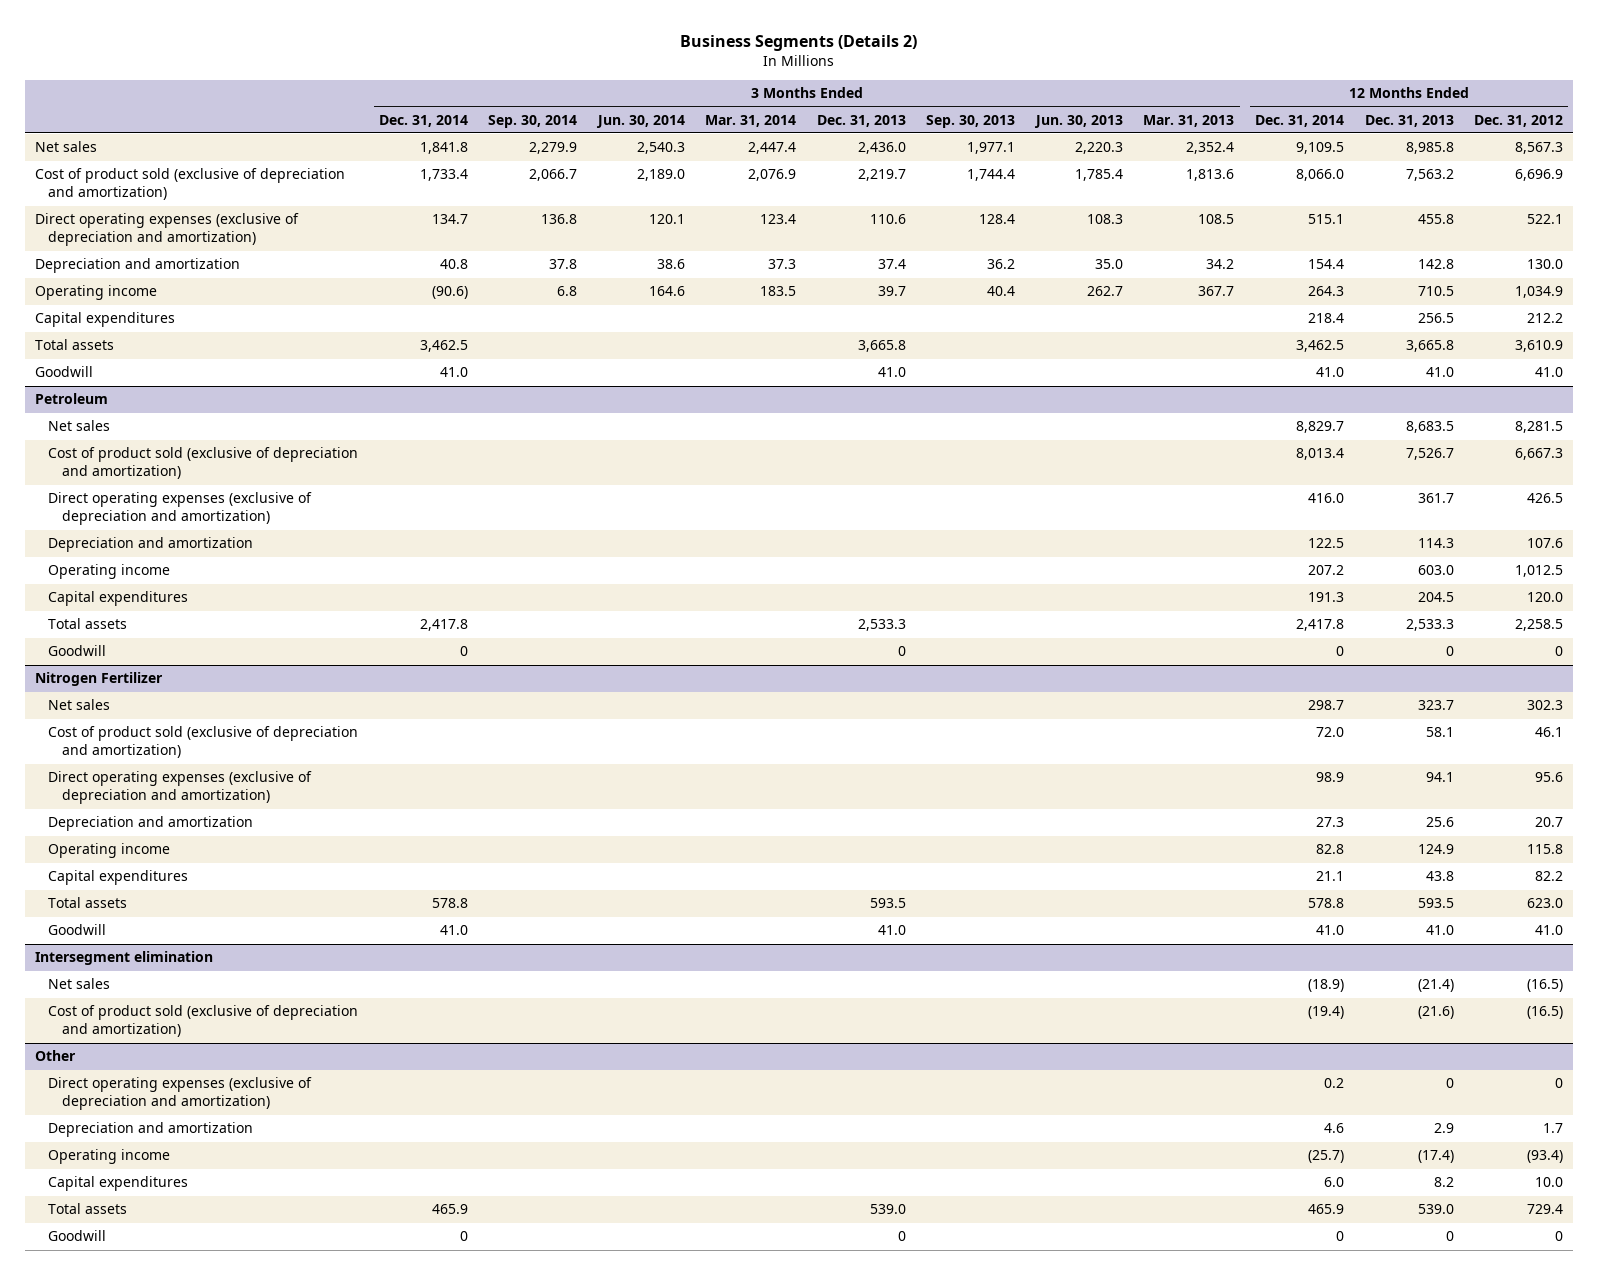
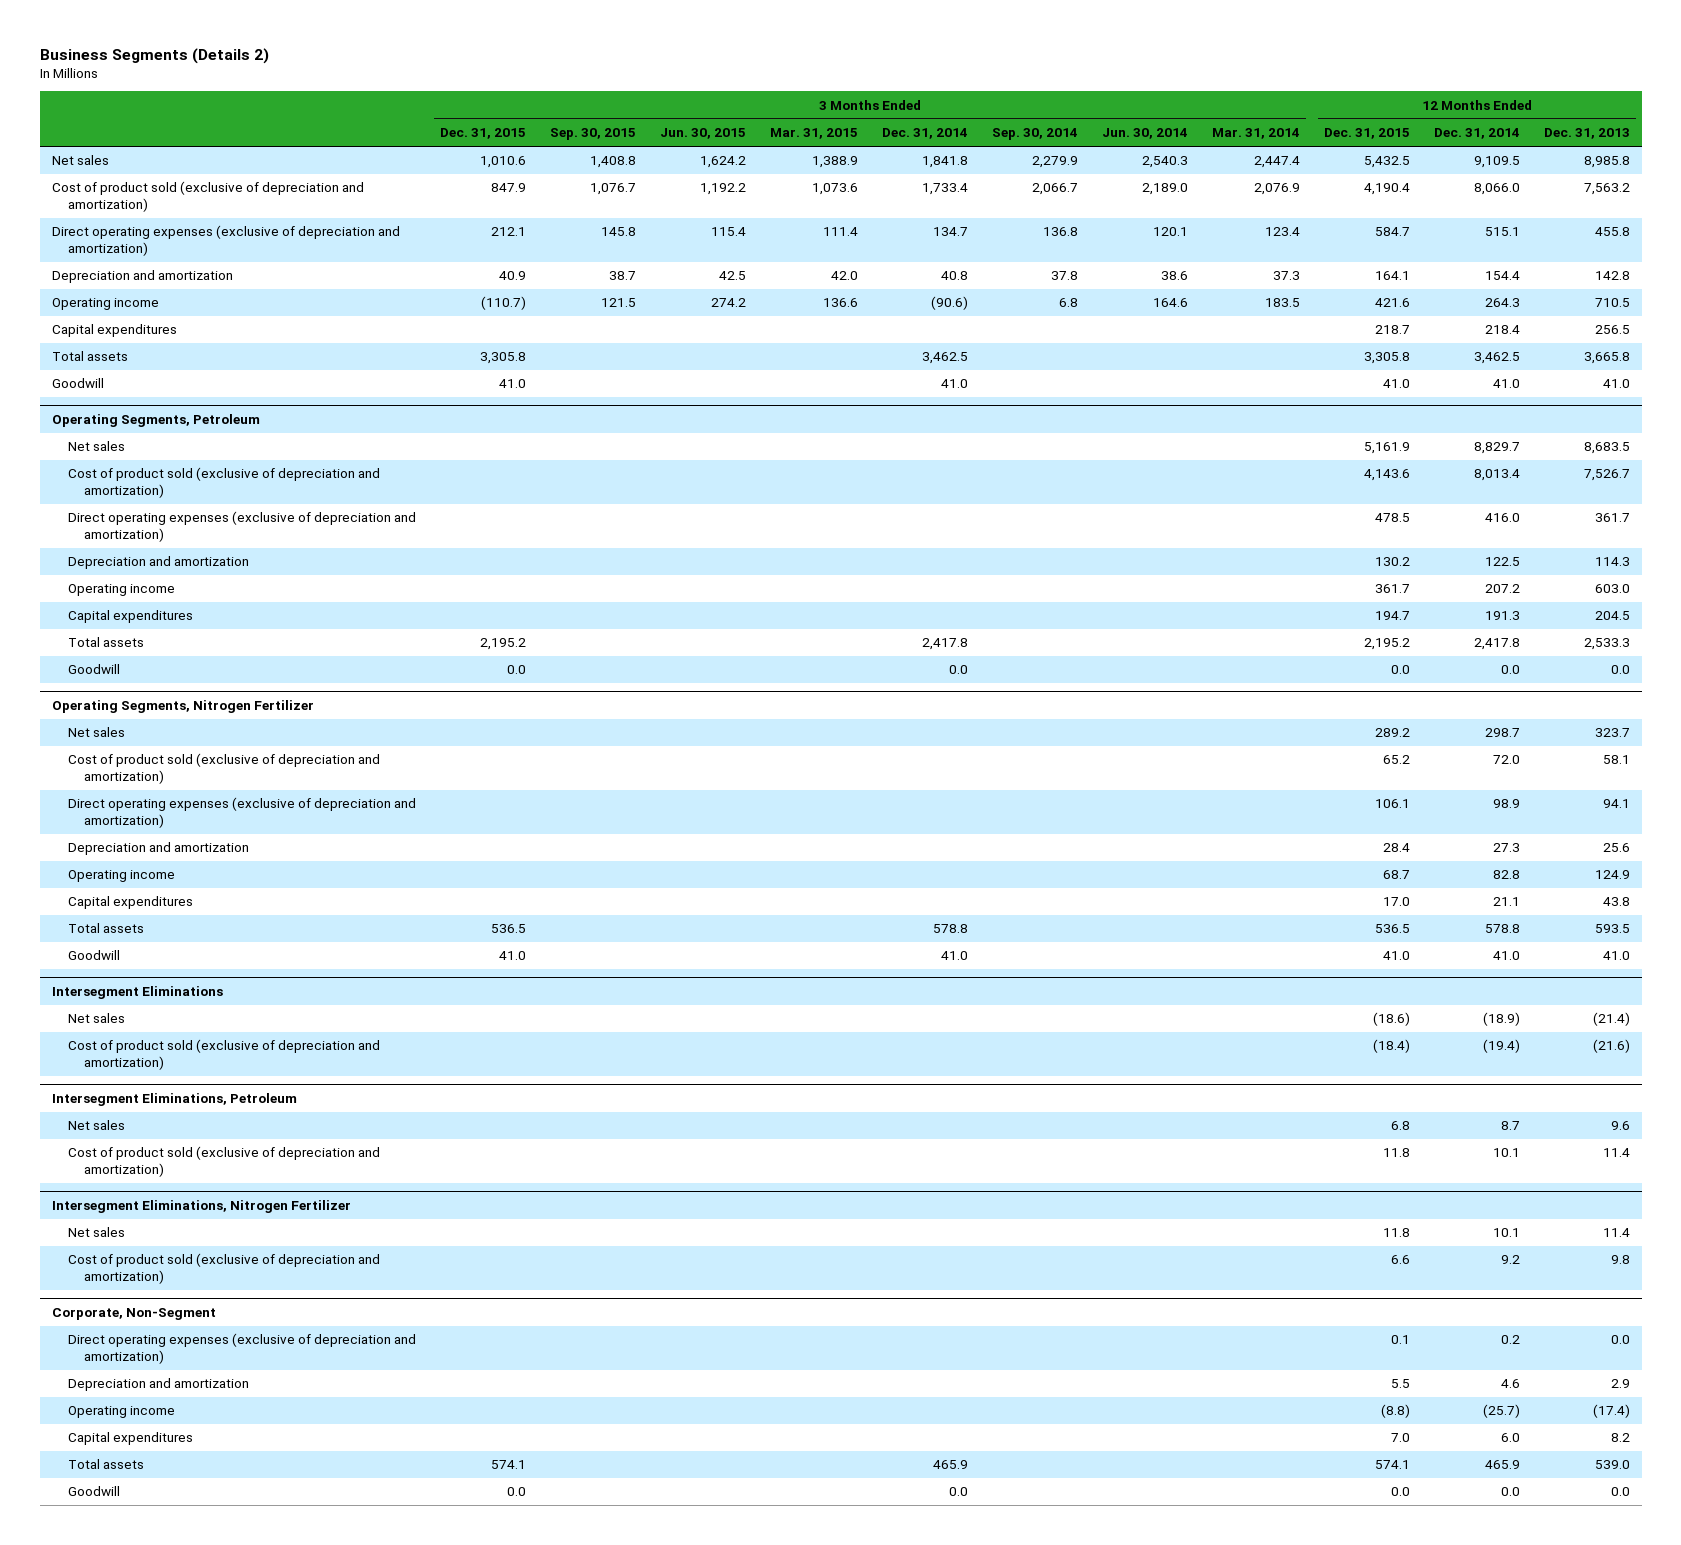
- | 3 Months Ended Dec. 31, 2014 | 3 Months Ended Sep. 30, 2014 | 3 Months Ended Jun. 30, 2014 | 3 Months Ended Mar. 31, 2014 | 3 Months Ended Dec. 31, 2013 | 3 Months Ended Sep. 30, 2013 | 3 Months Ended Jun. 30, 2013 | 3 Months Ended Mar. 31, 2013 | 12 Months Ended Dec. 31, 2014 | 12 Months Ended Dec. 31, 2013 | 12 Months Ended Dec. 31, 2012
+ | 3 Months Ended Dec. 31, 2015 | 3 Months Ended Sep. 30, 2015 | 3 Months Ended Jun. 30, 2015 | 3 Months Ended Mar. 31, 2015 | 3 Months Ended Dec. 31, 2014 | 3 Months Ended Sep. 30, 2014 | 3 Months Ended Jun. 30, 2014 | 3 Months Ended Mar. 31, 2014 | 12 Months Ended Dec. 31, 2015 | 12 Months Ended Dec. 31, 2014 | 12 Months Ended Dec. 31, 2013
- Petroleum
+ Operating Segments, Petroleum
- Goodwill | 0 | | | | 0 | | | | 0 | 0 | 0
- Nitrogen Fertilizer
+ Goodwill | 0.0 | | | | 0.0 | | | | 0.0 | 0.0 | 0.0
+ Operating Segments, Nitrogen Fertilizer
- Intersegment elimination
+ Intersegment Eliminations
- Other
- Direct operating expenses (exclusive of depreciation and amortization) | | | | | | | | | 0.2 | 0 | 0
+ Intersegment Eliminations, Petroleum
+ Net sales | | | | | | | | | 6.8 | 8.7 | 9.6
+ Cost of product sold (exclusive of depreciation and amortization) | | | | | | | | | 11.8 | 10.1 | 11.4
+ Intersegment Eliminations, Nitrogen Fertilizer
+ Net sales | | | | | | | | | 11.8 | 10.1 | 11.4
+ Cost of product sold (exclusive of depreciation and amortization) | | | | | | | | | 6.6 | 9.2 | 9.8
+ Corporate, Non-Segment
+ Direct operating expenses (exclusive of depreciation and amortization) | | | | | | | | | 0.1 | 0.2 | 0.0
- Goodwill | 0 | | | | 0 | | | | 0 | 0 | 0
+ Goodwill | 0.0 | | | | 0.0 | | | | 0.0 | 0.0 | 0.0

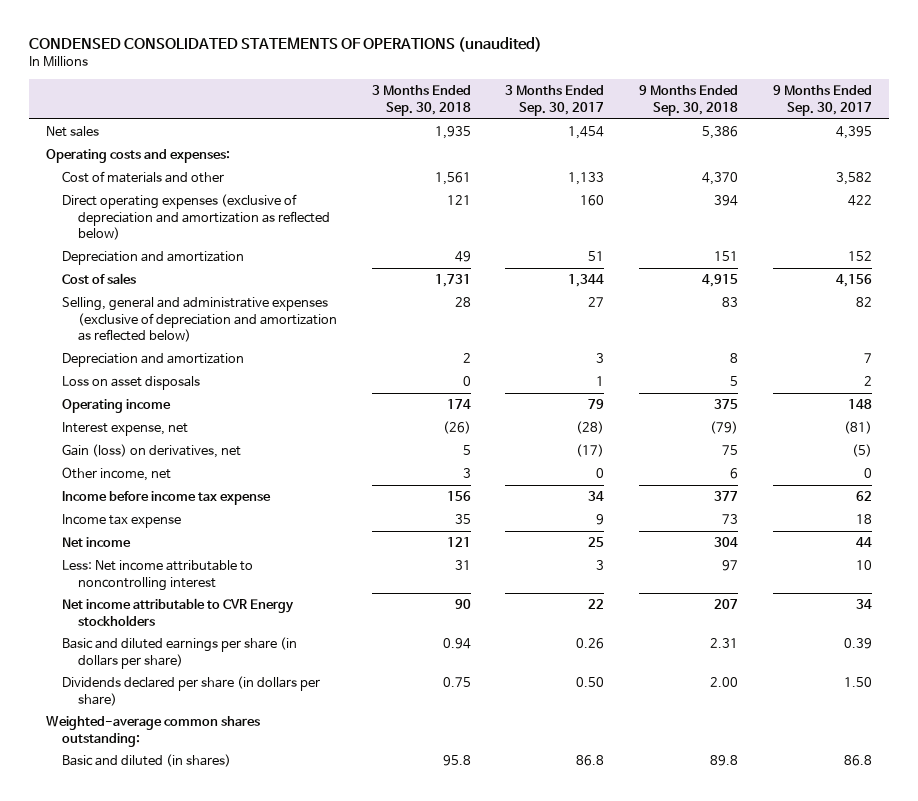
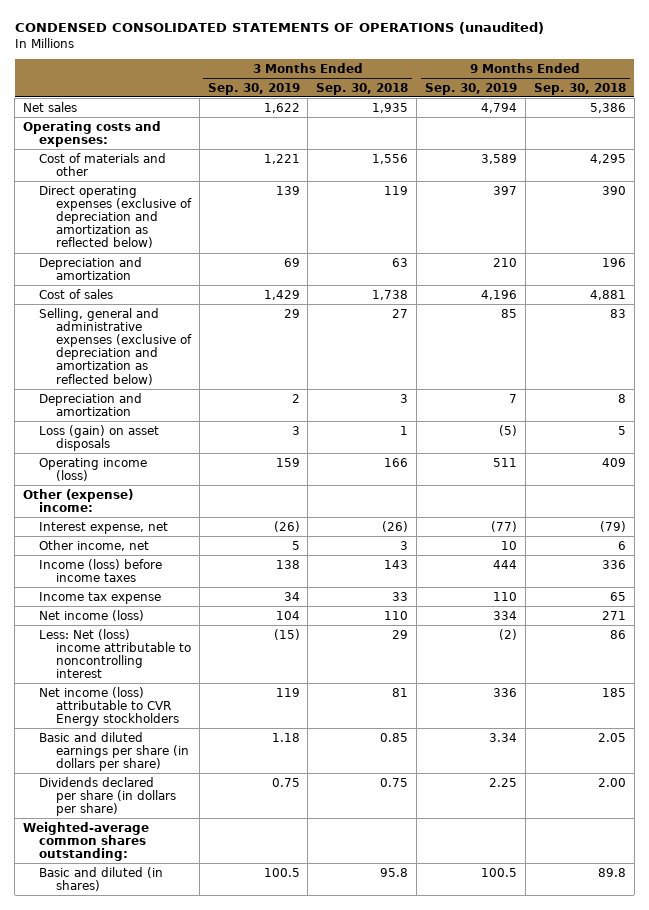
- | 3 Months Ended Sep. 30, 2018 | 3 Months Ended Sep. 30, 2017 | 9 Months Ended Sep. 30, 2018 | 9 Months Ended Sep. 30, 2017
+ | 3 Months Ended Sep. 30, 2019 | 3 Months Ended Sep. 30, 2018 | 9 Months Ended Sep. 30, 2019 | 9 Months Ended Sep. 30, 2018
- Cost of materials and other | 1,561 | 1,133 | 4,370 | 3,582
- Direct operating expenses (exclusive of depreciation and amortization as reflected below) | 121 | 160 | 394 | 422
- Depreciation and amortization | 49 | 51 | 151 | 152
- Cost of sales | 1,731 | 1,344 | 4,915 | 4,156
- Selling, general and administrative expenses (exclusive of depreciation and amortization as reflected below) | 28 | 27 | 83 | 82
- Depreciation and amortization | 2 | 3 | 8 | 7
- Loss on asset disposals | 0 | 1 | 5 | 2
- Operating income | 174 | 79 | 375 | 148
+ Cost of materials and other | 1,221 | 1,556 | 3,589 | 4,295
+ Direct operating expenses (exclusive of depreciation and amortization as reflected below) | 139 | 119 | 397 | 390
+ Depreciation and amortization | 69 | 63 | 210 | 196
+ Cost of sales | 1,429 | 1,738 | 4,196 | 4,881
+ Selling, general and administrative expenses (exclusive of depreciation and amortization as reflected below) | 29 | 27 | 85 | 83
+ Depreciation and amortization | 2 | 3 | 7 | 8
+ Loss (gain) on asset disposals | 3 | 1 | (5) | 5
+ Operating income (loss) | 159 | 166 | 511 | 409
+ Other (expense) income:
- Gain (loss) on derivatives, net | 5 | (17) | 75 | (5)
- Income before income tax expense | 156 | 34 | 377 | 62
- Income tax expense | 35 | 9 | 73 | 18
- Net income | 121 | 25 | 304 | 44
- Less: Net income attributable to noncontrolling interest | 31 | 3 | 97 | 10
- Net income attributable to CVR Energy stockholders | 90 | 22 | 207 | 34
- Basic and diluted earnings per share (in dollars per share) | 0.94 | 0.26 | 2.31 | 0.39
+ Income (loss) before income taxes | 138 | 143 | 444 | 336
+ Income tax expense | 34 | 33 | 110 | 65
+ Net income (loss) | 104 | 110 | 334 | 271
+ Less: Net (loss) income attributable to noncontrolling interest | (15) | 29 | (2) | 86
+ Net income (loss) attributable to CVR Energy stockholders | 119 | 81 | 336 | 185
+ Basic and diluted earnings per share (in dollars per share) | 1.18 | 0.85 | 3.34 | 2.05

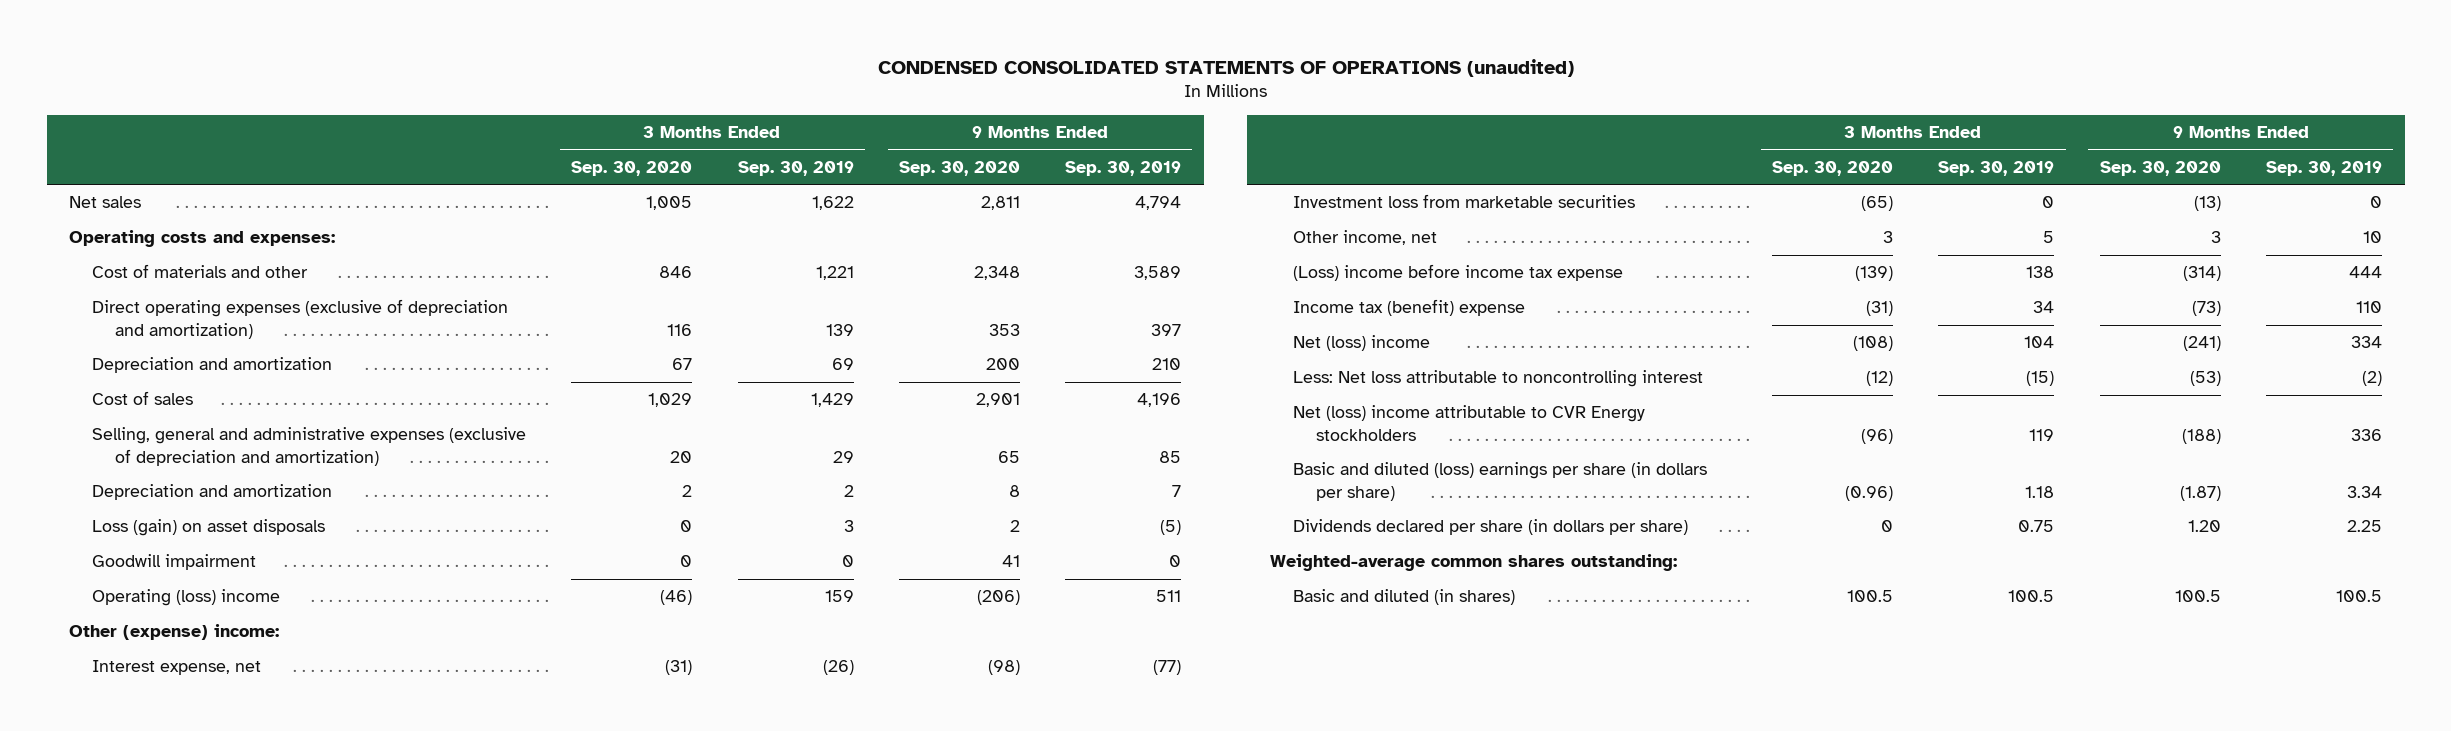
- | 3 Months Ended Sep. 30, 2019 | 3 Months Ended Sep. 30, 2018 | 9 Months Ended Sep. 30, 2019 | 9 Months Ended Sep. 30, 2018
+ | 3 Months Ended Sep. 30, 2020 | 3 Months Ended Sep. 30, 2019 | 9 Months Ended Sep. 30, 2020 | 9 Months Ended Sep. 30, 2019
- Direct operating expenses (exclusive of depreciation and amortization as reflected below) | 139 | 119 | 397 | 390
+ Direct operating expenses (exclusive of depreciation and amortization) | 116 | 139 | 353 | 397
- Selling, general and administrative expenses (exclusive of depreciation and amortization as reflected below) | 29 | 27 | 85 | 83
+ Selling, general and administrative expenses (exclusive of depreciation and amortization) | 20 | 29 | 65 | 85
- Operating income (loss) | 159 | 166 | 511 | 409
+ Goodwill impairment | 0 | 0 | 41 | 0
+ Operating (loss) income | (46) | 159 | (206) | 511
+ Investment loss from marketable securities | (65) | 0 | (13) | 0
- Income (loss) before income taxes | 138 | 143 | 444 | 336
- Income tax expense | 34 | 33 | 110 | 65
- Net income (loss) | 104 | 110 | 334 | 271
- Less: Net (loss) income attributable to noncontrolling interest | (15) | 29 | (2) | 86
- Net income (loss) attributable to CVR Energy stockholders | 119 | 81 | 336 | 185
- Basic and diluted earnings per share (in dollars per share) | 1.18 | 0.85 | 3.34 | 2.05
+ (Loss) income before income tax expense | (139) | 138 | (314) | 444
+ Income tax (benefit) expense | (31) | 34 | (73) | 110
+ Net (loss) income | (108) | 104 | (241) | 334
+ Less: Net loss attributable to noncontrolling interest | (12) | (15) | (53) | (2)
+ Net (loss) income attributable to CVR Energy stockholders | (96) | 119 | (188) | 336
+ Basic and diluted (loss) earnings per share (in dollars per share) | (0.96) | 1.18 | (1.87) | 3.34

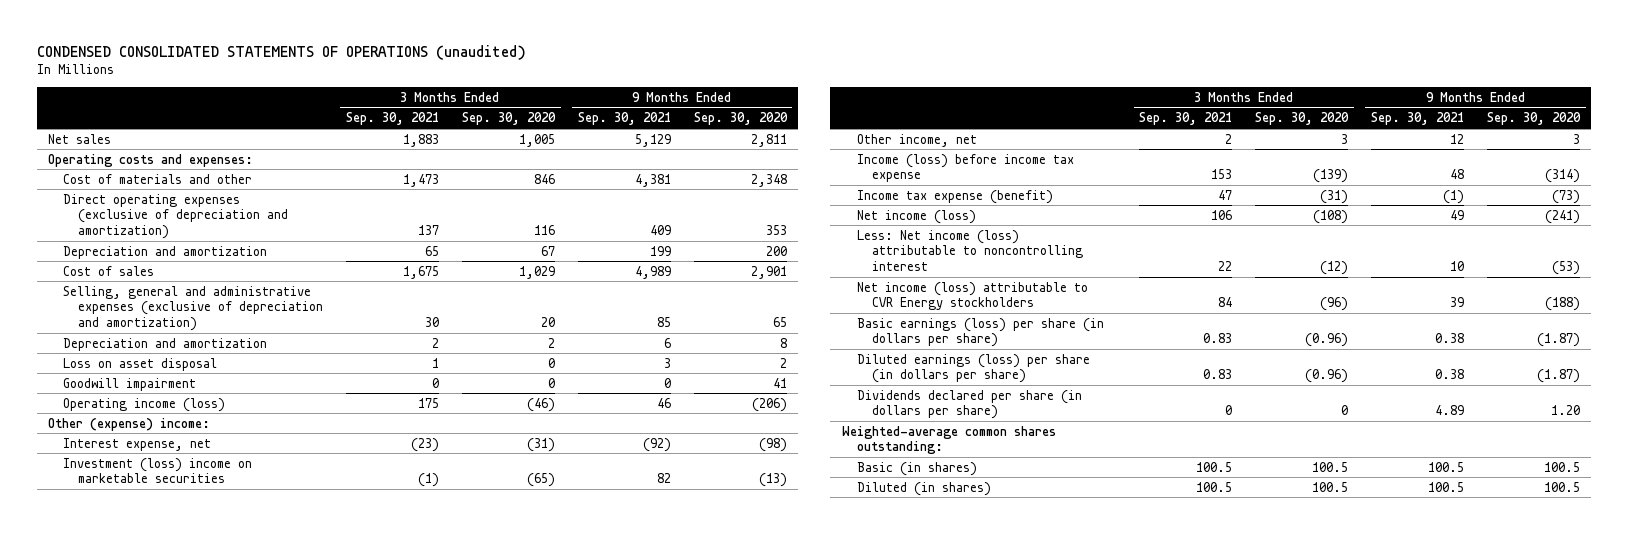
- | 3 Months Ended Sep. 30, 2020 | 3 Months Ended Sep. 30, 2019 | 9 Months Ended Sep. 30, 2020 | 9 Months Ended Sep. 30, 2019
+ | 3 Months Ended Sep. 30, 2021 | 3 Months Ended Sep. 30, 2020 | 9 Months Ended Sep. 30, 2021 | 9 Months Ended Sep. 30, 2020
- Loss (gain) on asset disposals | 0 | 3 | 2 | (5)
+ Loss on asset disposal | 1 | 0 | 3 | 2
- Operating (loss) income | (46) | 159 | (206) | 511
+ Operating income (loss) | 175 | (46) | 46 | (206)
- Investment loss from marketable securities | (65) | 0 | (13) | 0
+ Investment (loss) income on marketable securities | (1) | (65) | 82 | (13)
- (Loss) income before income tax expense | (139) | 138 | (314) | 444
- Income tax (benefit) expense | (31) | 34 | (73) | 110
- Net (loss) income | (108) | 104 | (241) | 334
- Less: Net loss attributable to noncontrolling interest | (12) | (15) | (53) | (2)
- Net (loss) income attributable to CVR Energy stockholders | (96) | 119 | (188) | 336
- Basic and diluted (loss) earnings per share (in dollars per share) | (0.96) | 1.18 | (1.87) | 3.34
+ Income (loss) before income tax expense | 153 | (139) | 48 | (314)
+ Income tax expense (benefit) | 47 | (31) | (1) | (73)
+ Net income (loss) | 106 | (108) | 49 | (241)
+ Less: Net income (loss) attributable to noncontrolling interest | 22 | (12) | 10 | (53)
+ Net income (loss) attributable to CVR Energy stockholders | 84 | (96) | 39 | (188)
+ Basic earnings (loss) per share (in dollars per share) | 0.83 | (0.96) | 0.38 | (1.87)
+ Diluted earnings (loss) per share (in dollars per share) | 0.83 | (0.96) | 0.38 | (1.87)
- Basic and diluted (in shares) | 100.5 | 100.5 | 100.5 | 100.5
+ Basic (in shares) | 100.5 | 100.5 | 100.5 | 100.5
+ Diluted (in shares) | 100.5 | 100.5 | 100.5 | 100.5

